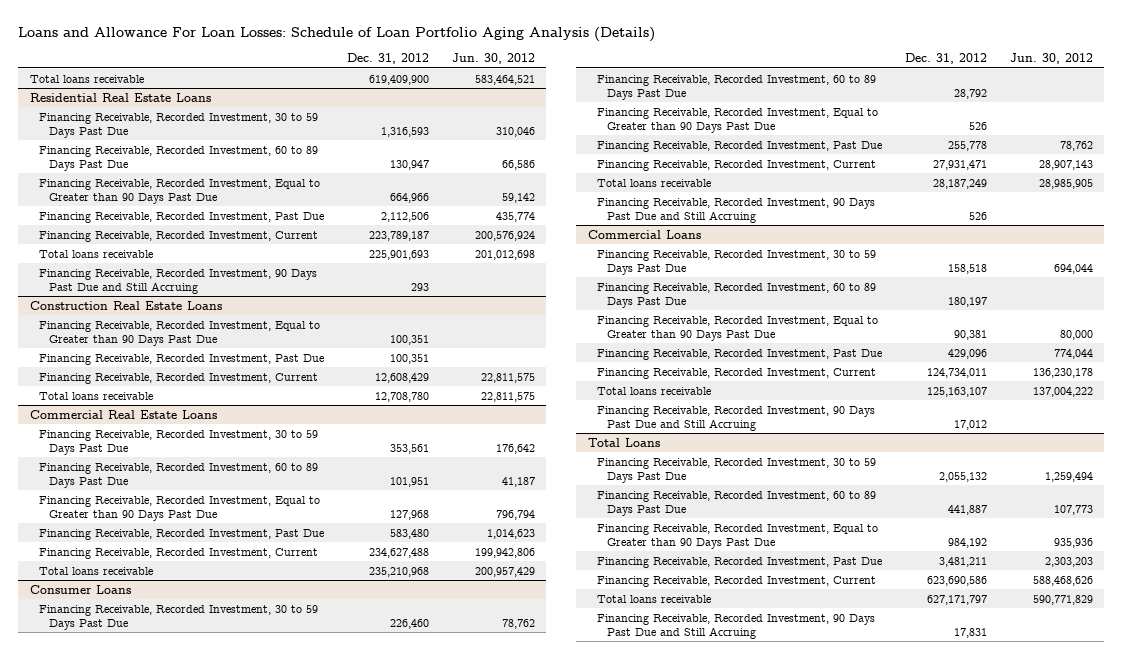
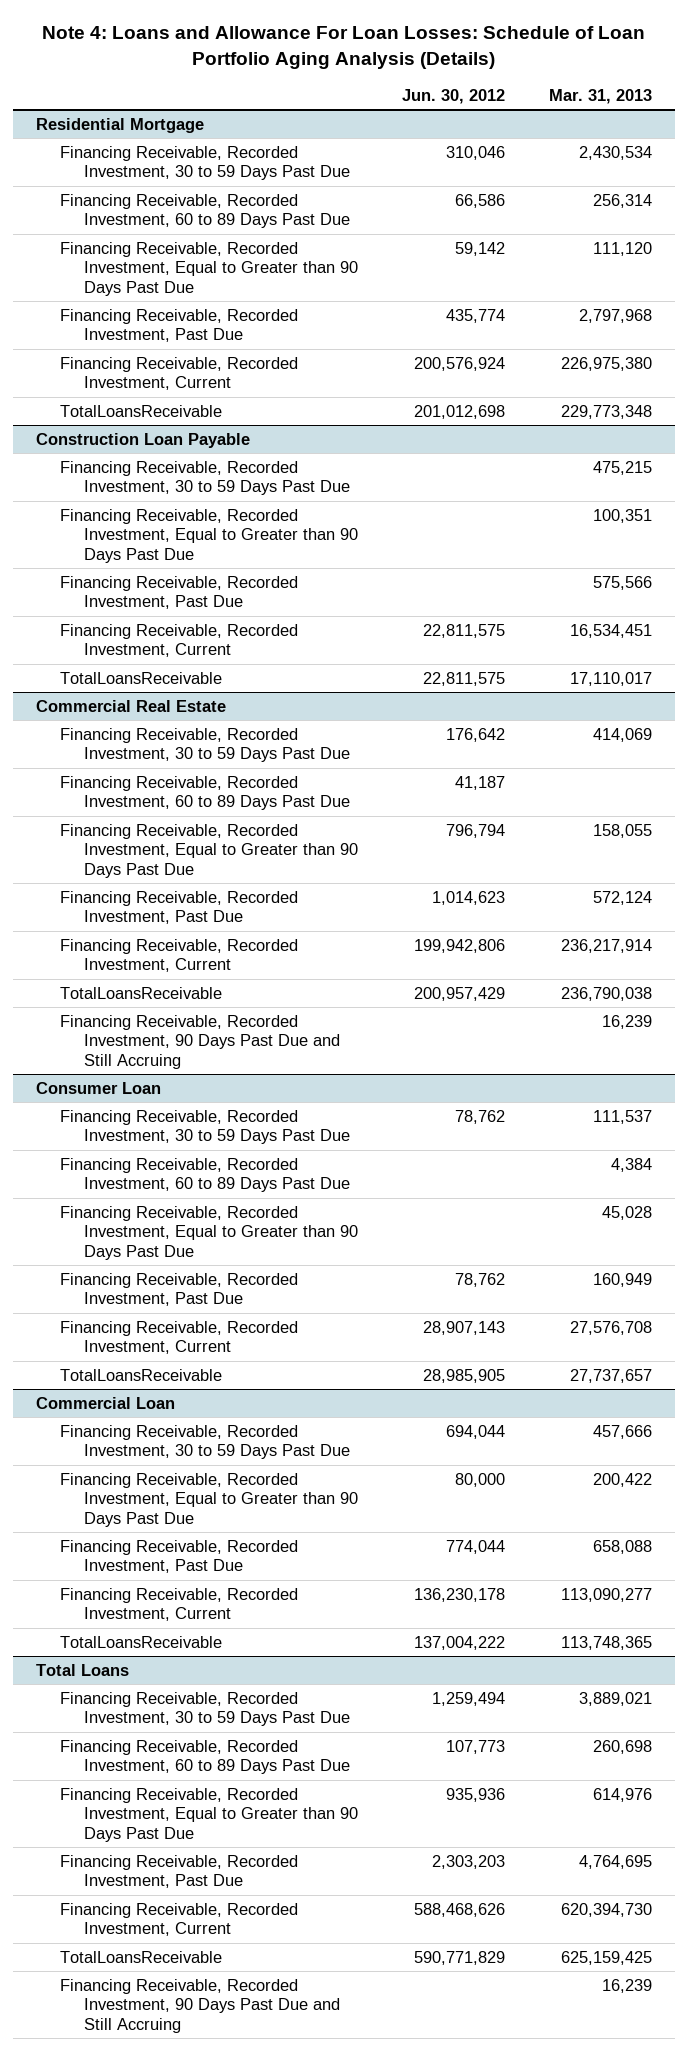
- Loans and Allowance For Loan Losses: Schedule of Loan Portfolio Aging Analysis (Details)
+ Note 4: Loans and Allowance For Loan Losses: Schedule of Loan Portfolio Aging Analysis (Details)
- | Dec. 31, 2012 | Jun. 30, 2012
+ | Jun. 30, 2012 | Mar. 31, 2013
- Total loans receivable | 619,409,900 | 583,464,521
- Residential Real Estate Loans
+ Residential Mortgage
- Total loans receivable | 225,901,693 | 201,012,698
- Financing Receivable, Recorded Investment, 90 Days Past Due and Still Accruing | 293 |
- Construction Real Estate Loans
+ TotalLoansReceivable | 201,012,698 | 229,773,348
+ Construction Loan Payable
+ Financing Receivable, Recorded Investment, 30 to 59 Days Past Due | | 475,215
- Total loans receivable | 12,708,780 | 22,811,575
- Commercial Real Estate Loans
+ TotalLoansReceivable | 22,811,575 | 17,110,017
+ Commercial Real Estate
- Total loans receivable | 235,210,968 | 200,957,429
- Consumer Loans
+ TotalLoansReceivable | 200,957,429 | 236,790,038
+ Financing Receivable, Recorded Investment, 90 Days Past Due and Still Accruing | | 16,239
+ Consumer Loan
- Total loans receivable | 28,187,249 | 28,985,905
- Financing Receivable, Recorded Investment, 90 Days Past Due and Still Accruing | 526 |
- Commercial Loans
+ TotalLoansReceivable | 28,985,905 | 27,737,657
+ Commercial Loan
- Financing Receivable, Recorded Investment, 60 to 89 Days Past Due | 180,197 |
- Total loans receivable | 125,163,107 | 137,004,222
- Financing Receivable, Recorded Investment, 90 Days Past Due and Still Accruing | 17,012 |
+ TotalLoansReceivable | 137,004,222 | 113,748,365
@ Total Loans
- Total loans receivable | 627,171,797 | 590,771,829
+ TotalLoansReceivable | 590,771,829 | 625,159,425

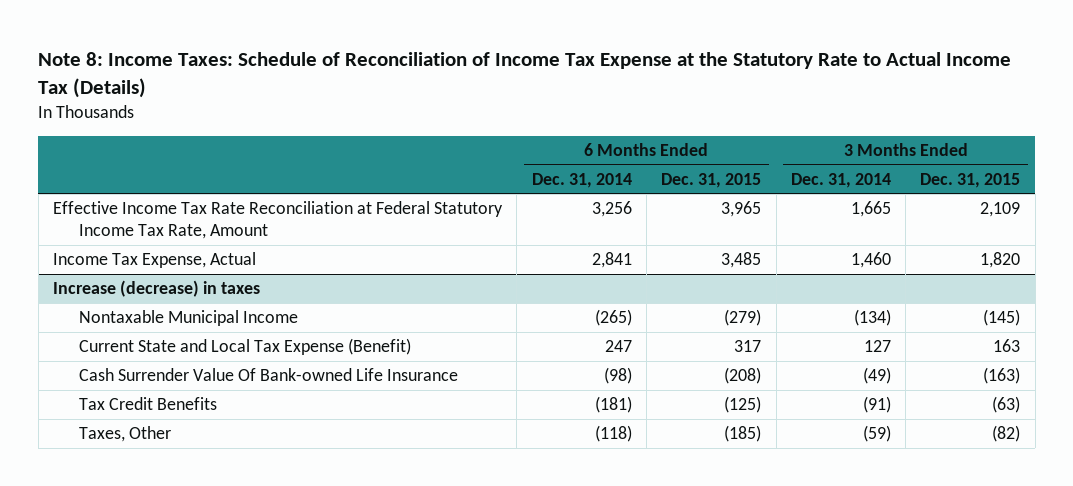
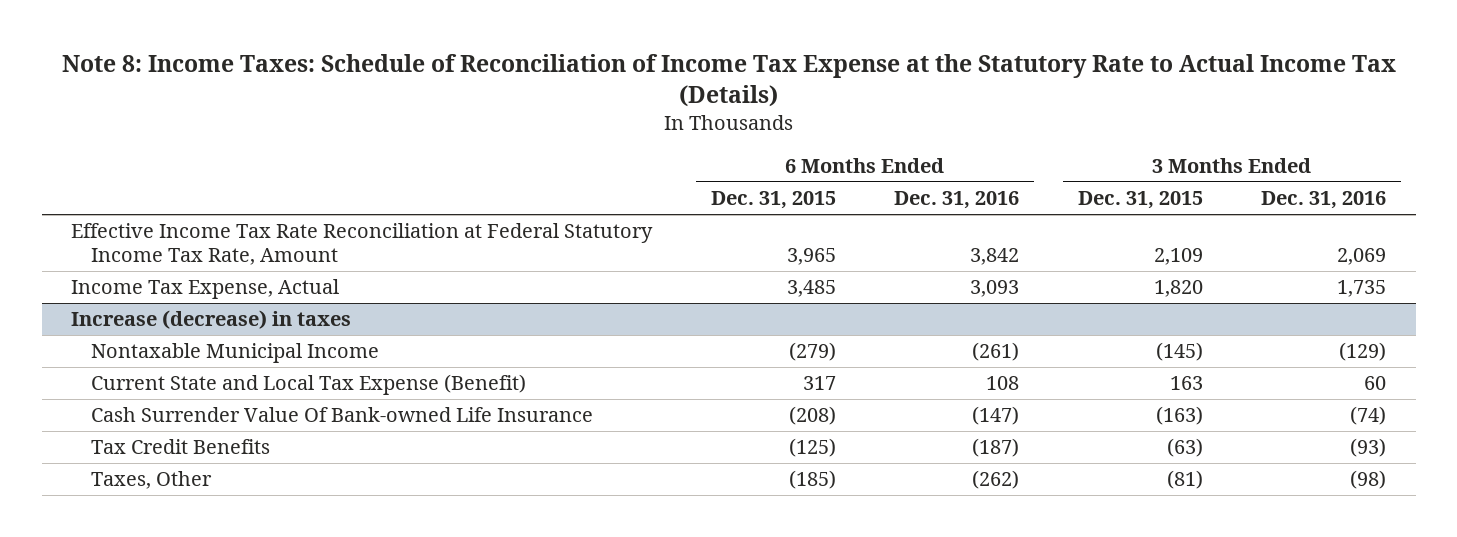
- | 6 Months Ended Dec. 31, 2014 | 6 Months Ended Dec. 31, 2015 | 3 Months Ended Dec. 31, 2014 | 3 Months Ended Dec. 31, 2015
+ | 6 Months Ended Dec. 31, 2015 | 6 Months Ended Dec. 31, 2016 | 3 Months Ended Dec. 31, 2015 | 3 Months Ended Dec. 31, 2016
@ Increase (decrease) in taxes
- Taxes, Other | (118) | (185) | (59) | (82)
+ Taxes, Other | (185) | (262) | (81) | (98)

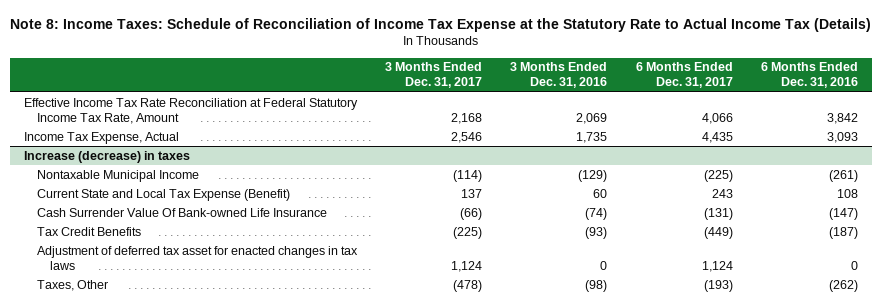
- | 6 Months Ended Dec. 31, 2015 | 6 Months Ended Dec. 31, 2016 | 3 Months Ended Dec. 31, 2015 | 3 Months Ended Dec. 31, 2016
+ | 3 Months Ended Dec. 31, 2017 | 3 Months Ended Dec. 31, 2016 | 6 Months Ended Dec. 31, 2017 | 6 Months Ended Dec. 31, 2016
@ Increase (decrease) in taxes
+ Adjustment of deferred tax asset for enacted changes in tax laws | 1,124 | 0 | 1,124 | 0

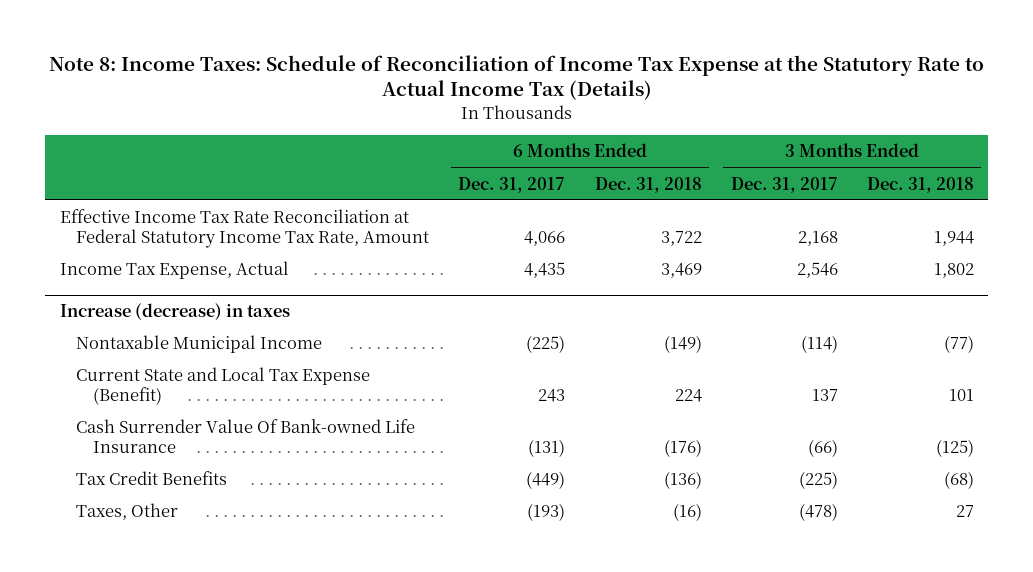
- | 3 Months Ended Dec. 31, 2017 | 3 Months Ended Dec. 31, 2016 | 6 Months Ended Dec. 31, 2017 | 6 Months Ended Dec. 31, 2016
+ | 6 Months Ended Dec. 31, 2017 | 6 Months Ended Dec. 31, 2018 | 3 Months Ended Dec. 31, 2017 | 3 Months Ended Dec. 31, 2018
@ Increase (decrease) in taxes
- Adjustment of deferred tax asset for enacted changes in tax laws | 1,124 | 0 | 1,124 | 0

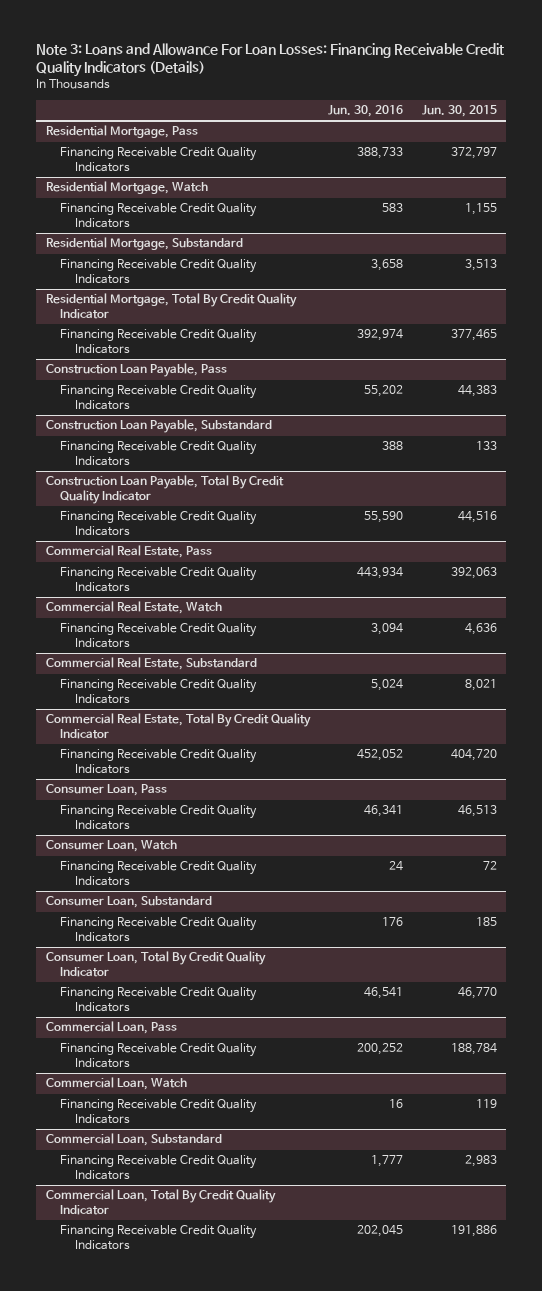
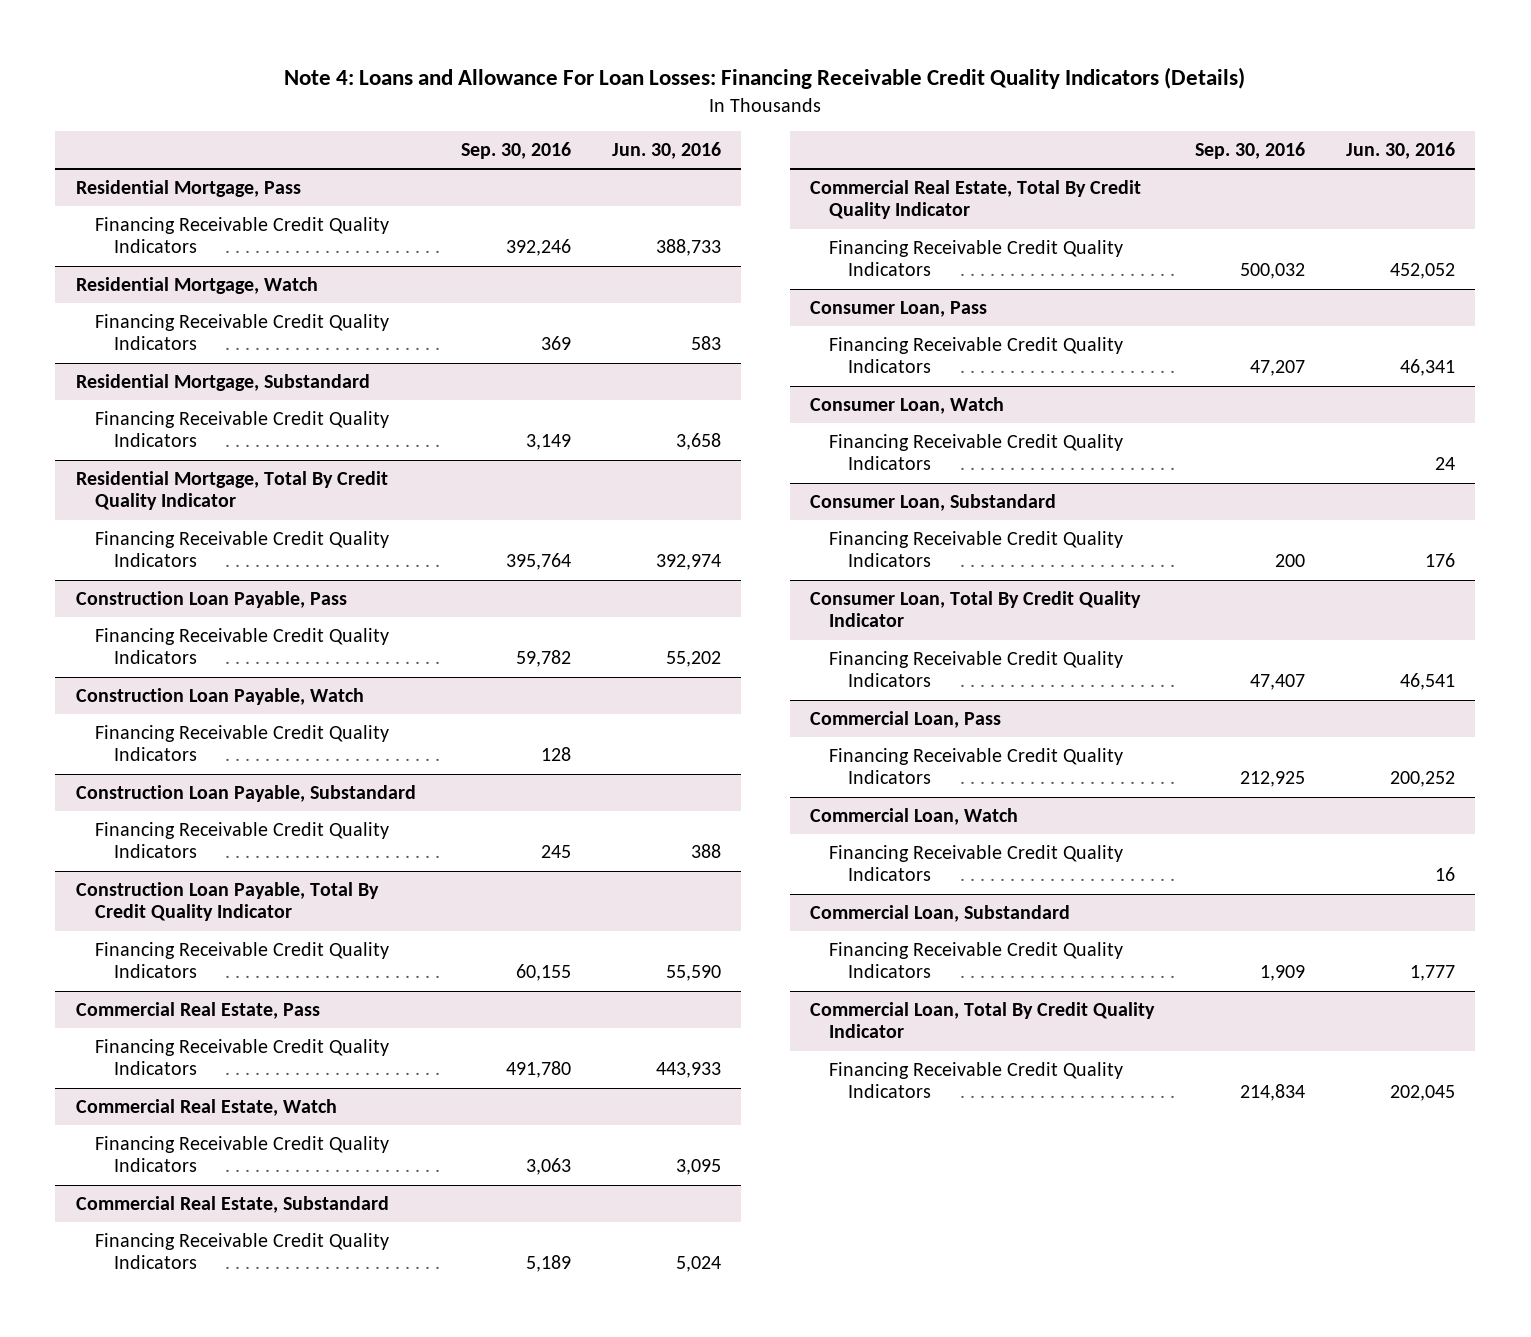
- Note 3: Loans and Allowance For Loan Losses: Financing Receivable Credit Quality Indicators (Details)
+ Note 4: Loans and Allowance For Loan Losses: Financing Receivable Credit Quality Indicators (Details)
- | Jun. 30, 2016 | Jun. 30, 2015
+ | Sep. 30, 2016 | Jun. 30, 2016
+ Construction Loan Payable, Watch
+ Financing Receivable Credit Quality Indicators | 128 |
@ Commercial Real Estate, Pass
- Financing Receivable Credit Quality Indicators | 443,934 | 392,063
+ Financing Receivable Credit Quality Indicators | 491,780 | 443,933
@ Commercial Real Estate, Watch
- Financing Receivable Credit Quality Indicators | 3,094 | 4,636
+ Financing Receivable Credit Quality Indicators | 3,063 | 3,095

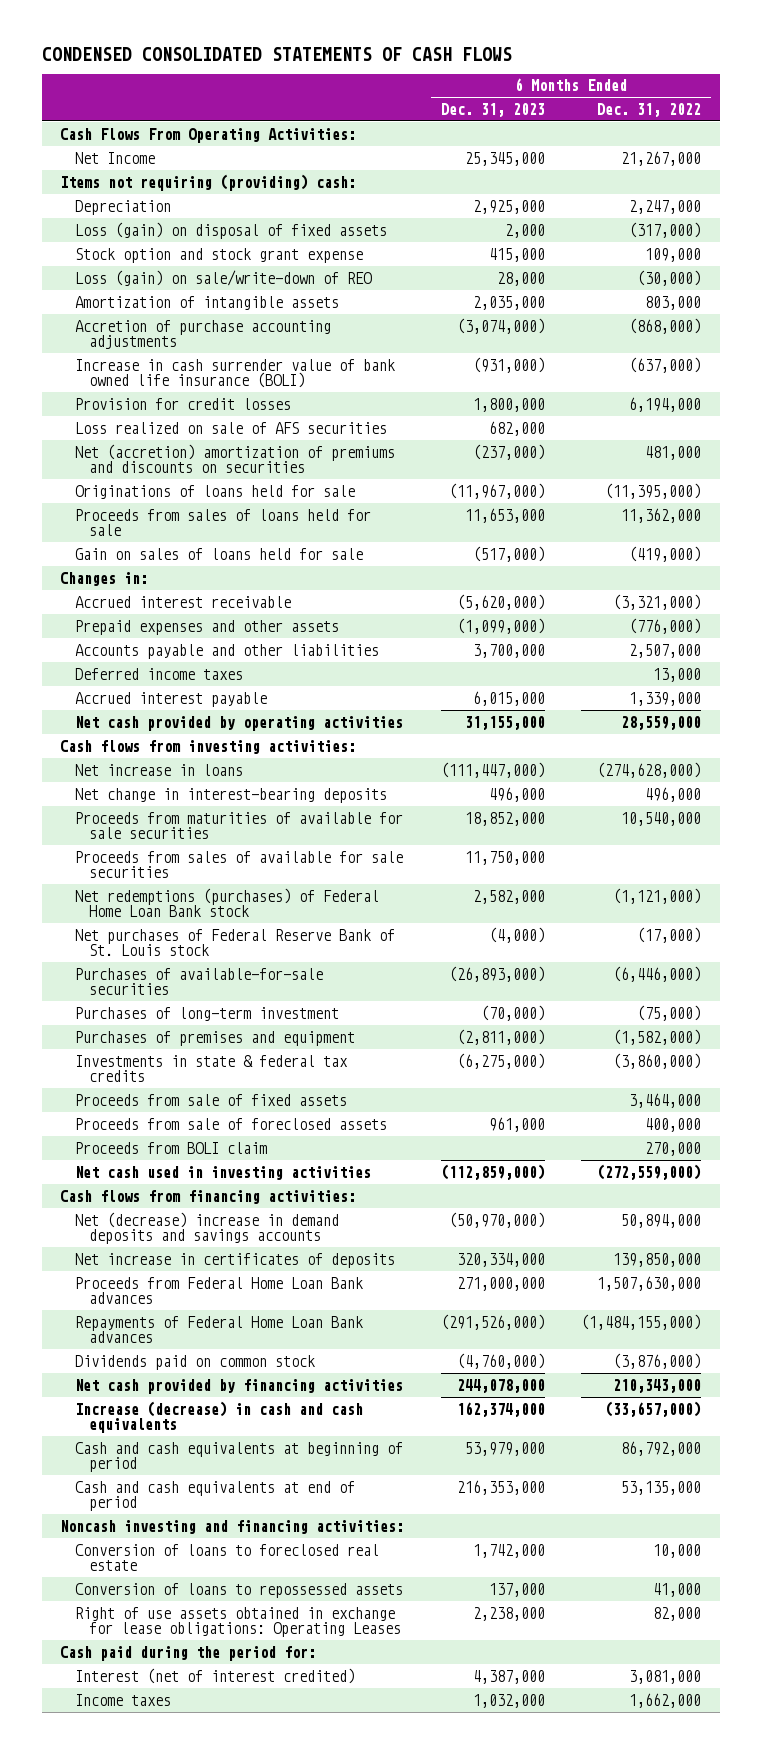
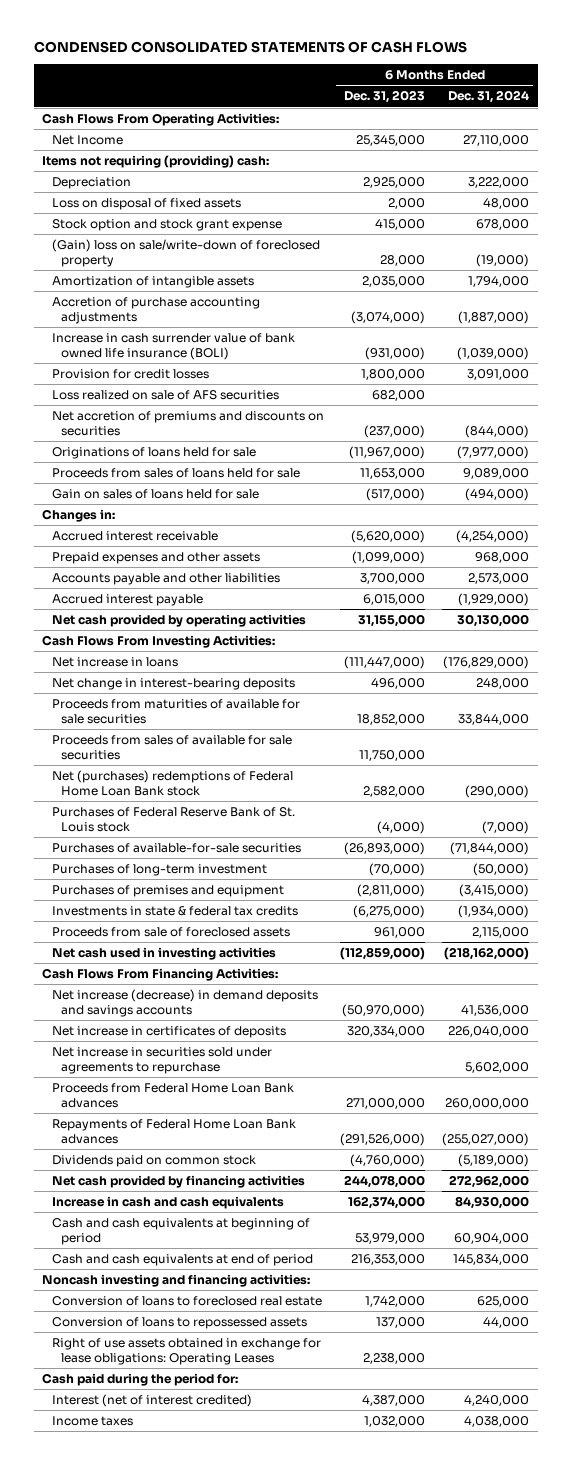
- | 6 Months Ended Dec. 31, 2023 | 6 Months Ended Dec. 31, 2022
+ | 6 Months Ended Dec. 31, 2023 | 6 Months Ended Dec. 31, 2024
- Loss (gain) on disposal of fixed assets | 2,000 | (317,000)
+ Loss on disposal of fixed assets | 2,000 | 48,000
- Loss (gain) on sale/write-down of REO | 28,000 | (30,000)
+ (Gain) loss on sale/write-down of foreclosed property | 28,000 | (19,000)
- Net (accretion) amortization of premiums and discounts on securities | (237,000) | 481,000
+ Net accretion of premiums and discounts on securities | (237,000) | (844,000)
- Deferred income taxes | | 13,000
- Cash flows from investing activities:
+ Cash Flows From Investing Activities:
- Net redemptions (purchases) of Federal Home Loan Bank stock | 2,582,000 | (1,121,000)
- Net purchases of Federal Reserve Bank of St. Louis stock | (4,000) | (17,000)
+ Net (purchases) redemptions of Federal Home Loan Bank stock | 2,582,000 | (290,000)
+ Purchases of Federal Reserve Bank of St. Louis stock | (4,000) | (7,000)
- Proceeds from sale of fixed assets | | 3,464,000
- Proceeds from BOLI claim | | 270,000
- Cash flows from financing activities:
- Net (decrease) increase in demand deposits and savings accounts | (50,970,000) | 50,894,000
+ Cash Flows From Financing Activities:
+ Net increase (decrease) in demand deposits and savings accounts | (50,970,000) | 41,536,000
+ Net increase in securities sold under agreements to repurchase | | 5,602,000
- Increase (decrease) in cash and cash equivalents | 162,374,000 | (33,657,000)
+ Increase in cash and cash equivalents | 162,374,000 | 84,930,000

